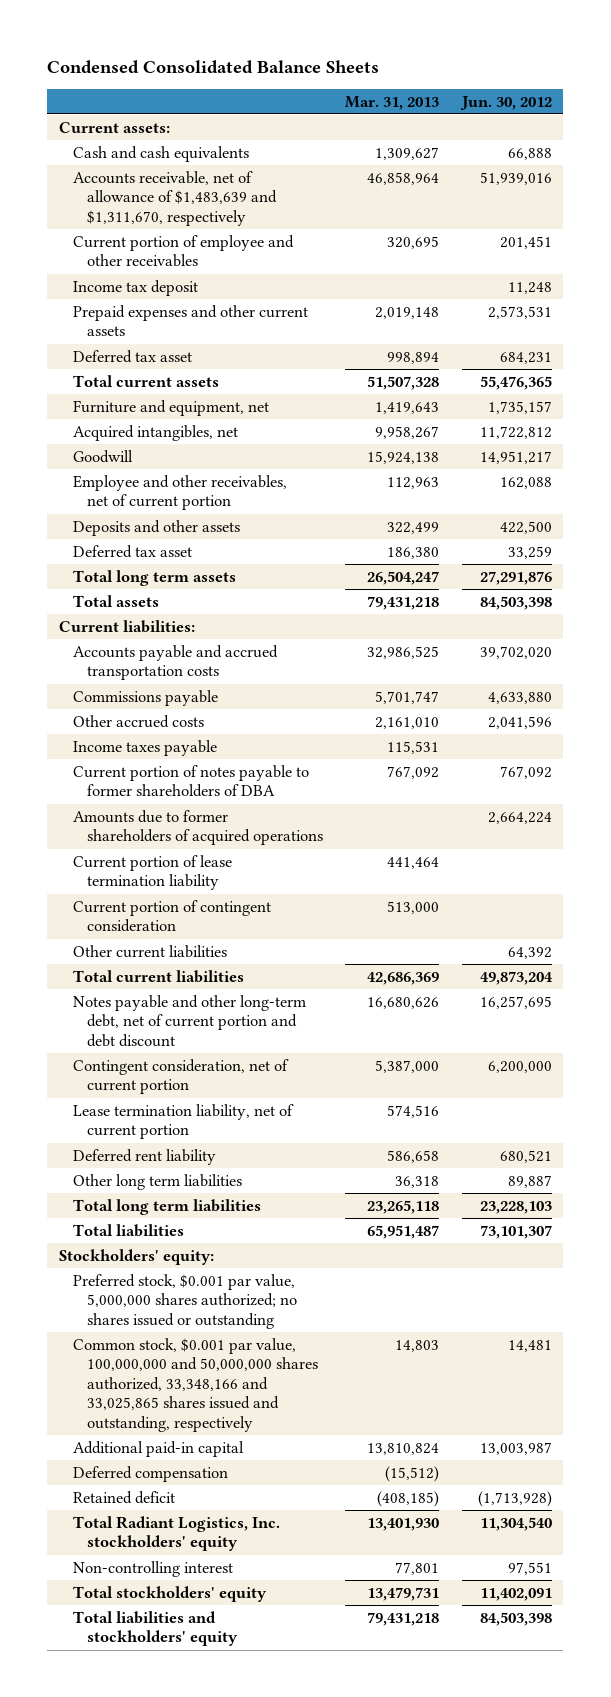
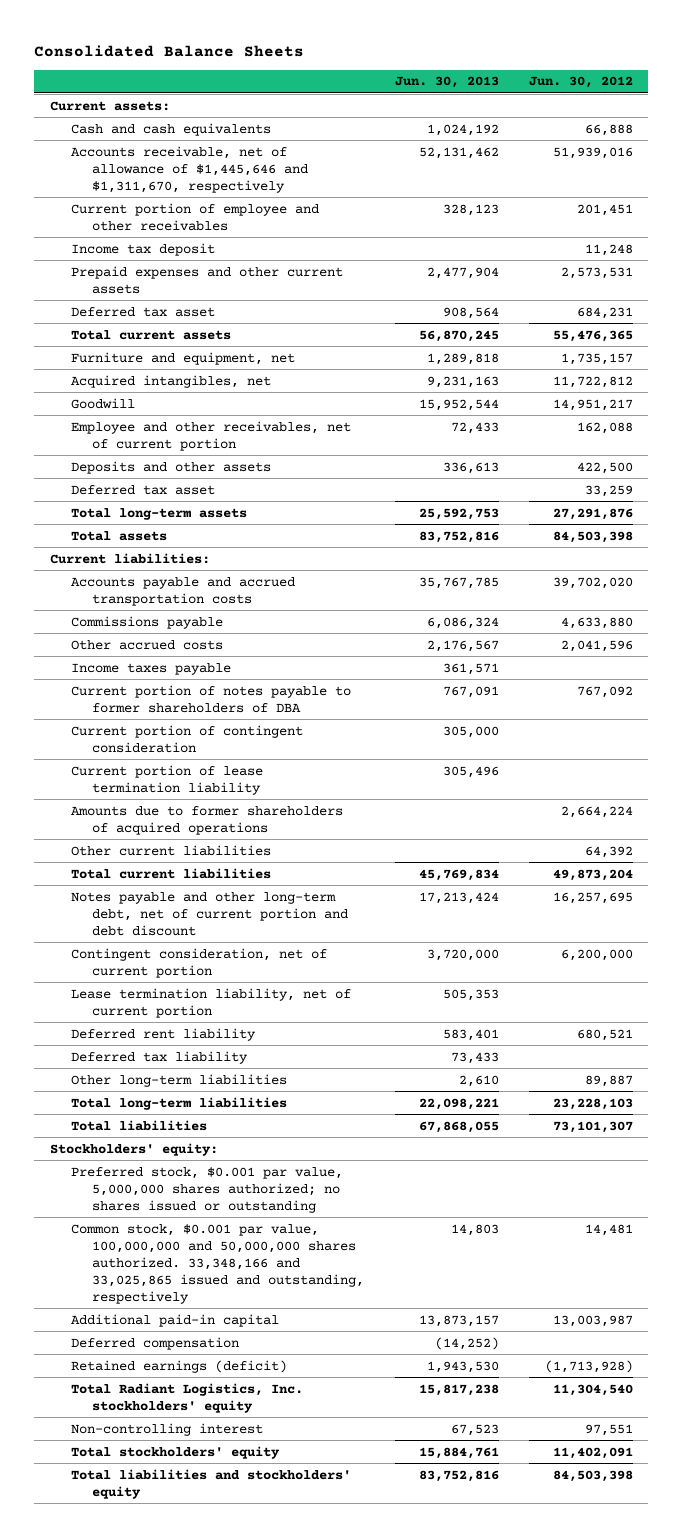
- Condensed Consolidated Balance Sheets
+ Consolidated Balance Sheets
- | Mar. 31, 2013 | Jun. 30, 2012
+ | Jun. 30, 2013 | Jun. 30, 2012
- Accounts receivable, net of allowance of $1,483,639 and $1,311,670, respectively | 46,858,964 | 51,939,016
+ Accounts receivable, net of allowance of $1,445,646 and $1,311,670, respectively | 52,131,462 | 51,939,016
- Total long term assets | 26,504,247 | 27,291,876
+ Total long-term assets | 25,592,753 | 27,291,876
moved down: Current portion of lease termination liability | 305,496 |
moved down: Amounts due to former shareholders of acquired operations | | 2,664,224
- Other long term liabilities | 36,318 | 89,887
- Total long term liabilities | 23,265,118 | 23,228,103
+ Deferred tax liability | 73,433 |
+ Other long-term liabilities | 2,610 | 89,887
+ Total long-term liabilities | 22,098,221 | 23,228,103
- Common stock, $0.001 par value, 100,000,000 and 50,000,000 shares authorized, 33,348,166 and 33,025,865 shares issued and outstanding, respectively | 14,803 | 14,481
+ Common stock, $0.001 par value, 100,000,000 and 50,000,000 shares authorized. 33,348,166 and 33,025,865 issued and outstanding, respectively | 14,803 | 14,481
- Retained deficit | (408,185) | (1,713,928)
+ Retained earnings (deficit) | 1,943,530 | (1,713,928)

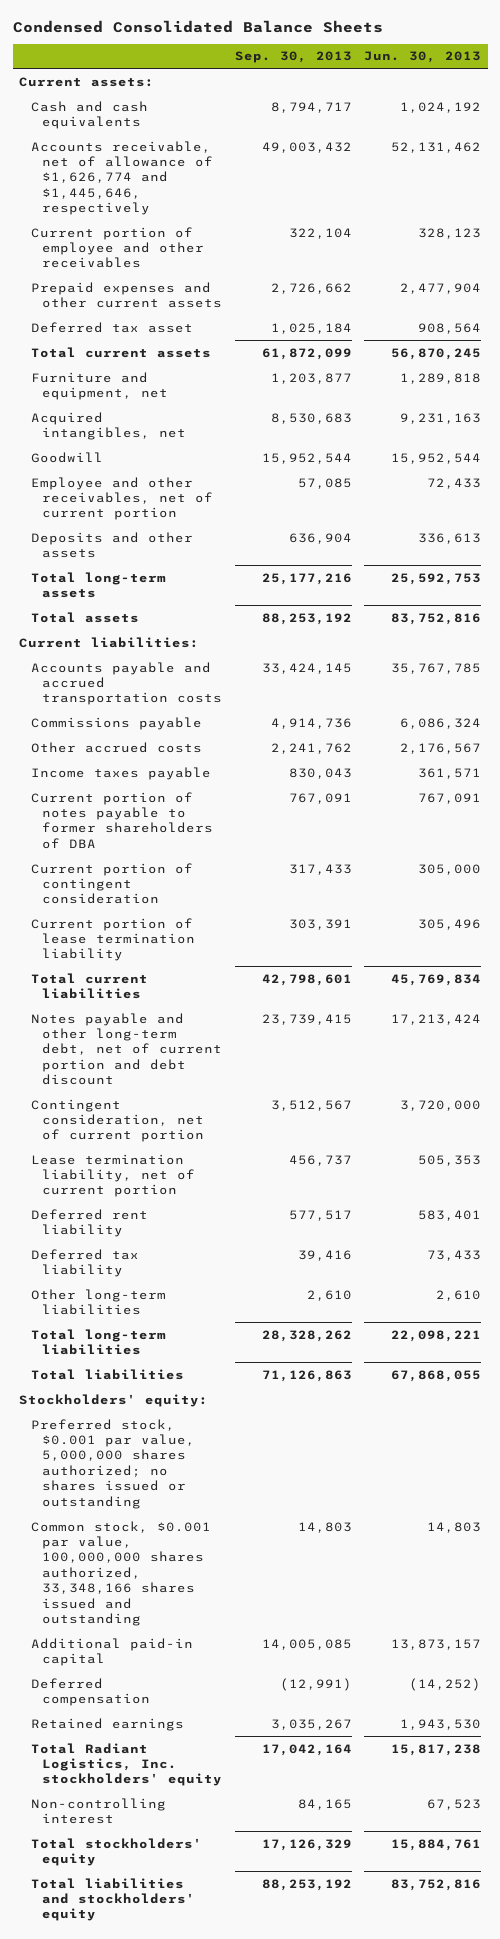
- Consolidated Balance Sheets
+ Condensed Consolidated Balance Sheets
- | Jun. 30, 2013 | Jun. 30, 2012
+ | Sep. 30, 2013 | Jun. 30, 2013
- Accounts receivable, net of allowance of $1,445,646 and $1,311,670, respectively | 52,131,462 | 51,939,016
+ Accounts receivable, net of allowance of $1,626,774 and $1,445,646, respectively | 49,003,432 | 52,131,462
- Income tax deposit | | 11,248
- Deferred tax asset | | 33,259
- Amounts due to former shareholders of acquired operations | | 2,664,224
- Other current liabilities | | 64,392
- Common stock, $0.001 par value, 100,000,000 and 50,000,000 shares authorized. 33,348,166 and 33,025,865 issued and outstanding, respectively | 14,803 | 14,481
+ Common stock, $0.001 par value, 100,000,000 shares authorized, 33,348,166 shares issued and outstanding | 14,803 | 14,803
- Retained earnings (deficit) | 1,943,530 | (1,713,928)
+ Retained earnings | 3,035,267 | 1,943,530

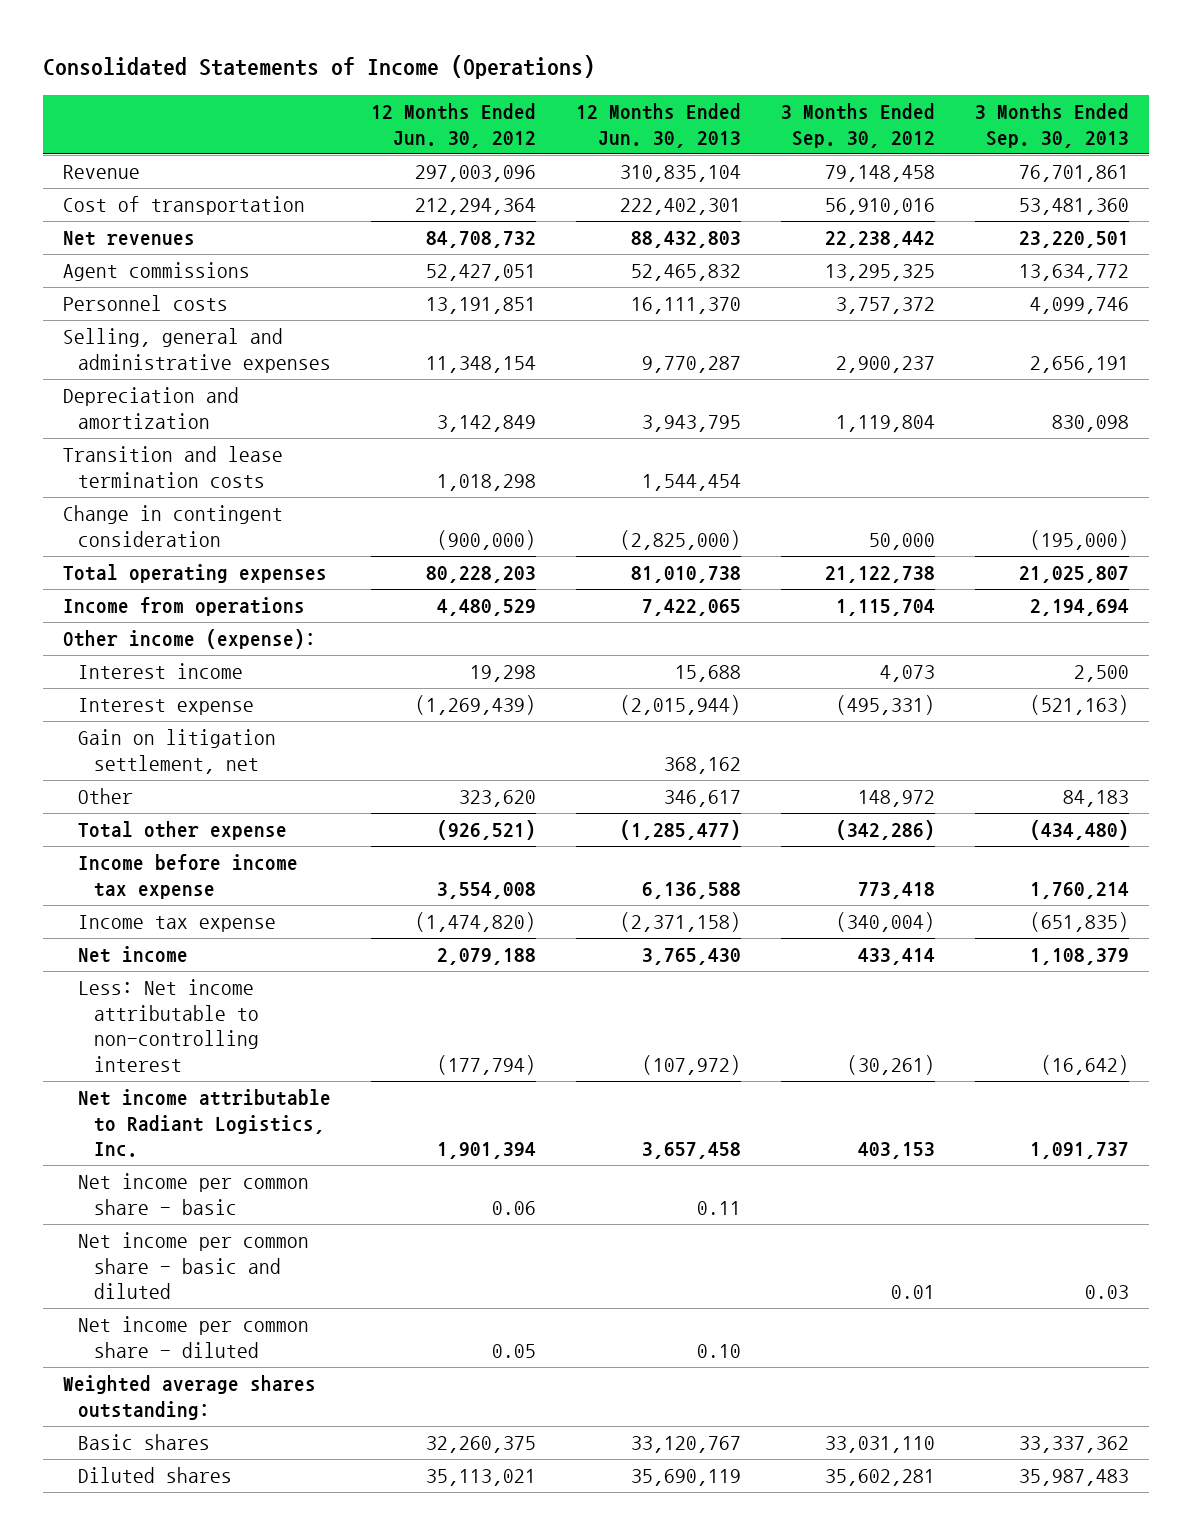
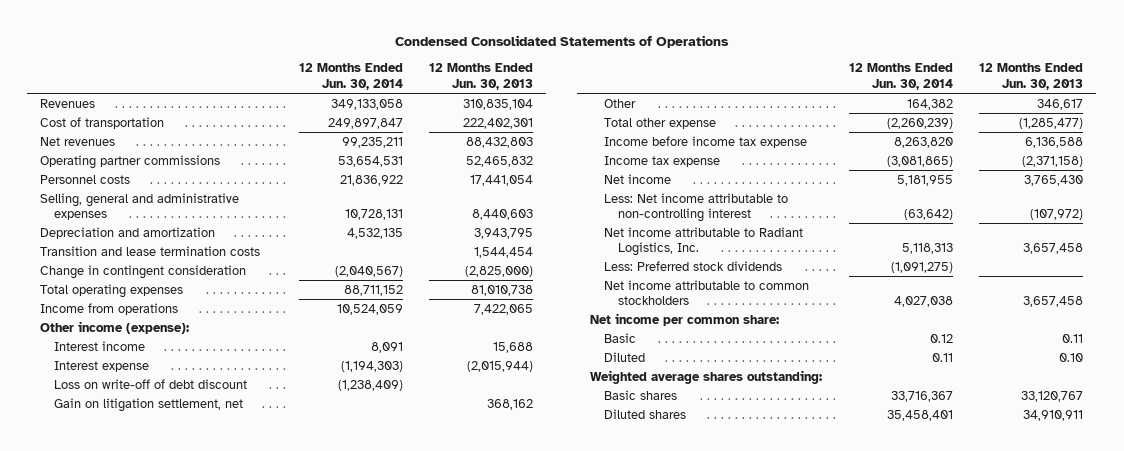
- Consolidated Statements of Income (Operations)
+ Condensed Consolidated Statements of Operations
- | 12 Months Ended Jun. 30, 2012 | 12 Months Ended Jun. 30, 2013 | 3 Months Ended Sep. 30, 2012 | 3 Months Ended Sep. 30, 2013
+ | 12 Months Ended Jun. 30, 2014 | 12 Months Ended Jun. 30, 2013
- Revenue | 297,003,096 | 310,835,104 | 79,148,458 | 76,701,861
+ Revenues | 349,133,058 | 310,835,104
- Agent commissions | 52,427,051 | 52,465,832 | 13,295,325 | 13,634,772
- Personnel costs | 13,191,851 | 16,111,370 | 3,757,372 | 4,099,746
- Selling, general and administrative expenses | 11,348,154 | 9,770,287 | 2,900,237 | 2,656,191
+ Operating partner commissions | 53,654,531 | 52,465,832
+ Personnel costs | 21,836,922 | 17,441,054
+ Selling, general and administrative expenses | 10,728,131 | 8,440,603
+ Loss on write-off of debt discount | (1,238,409) |
- Net income per common share - basic | 0.06 | 0.11 | |
- Net income per common share - basic and diluted | | | 0.01 | 0.03
- Net income per common share - diluted | 0.05 | 0.10 | |
+ Less: Preferred stock dividends | (1,091,275) |
+ Net income attributable to common stockholders | 4,027,038 | 3,657,458
+ Net income per common share:
+ Basic | 0.12 | 0.11
+ Diluted | 0.11 | 0.10
- Diluted shares | 35,113,021 | 35,690,119 | 35,602,281 | 35,987,483
+ Diluted shares | 35,458,401 | 34,910,911

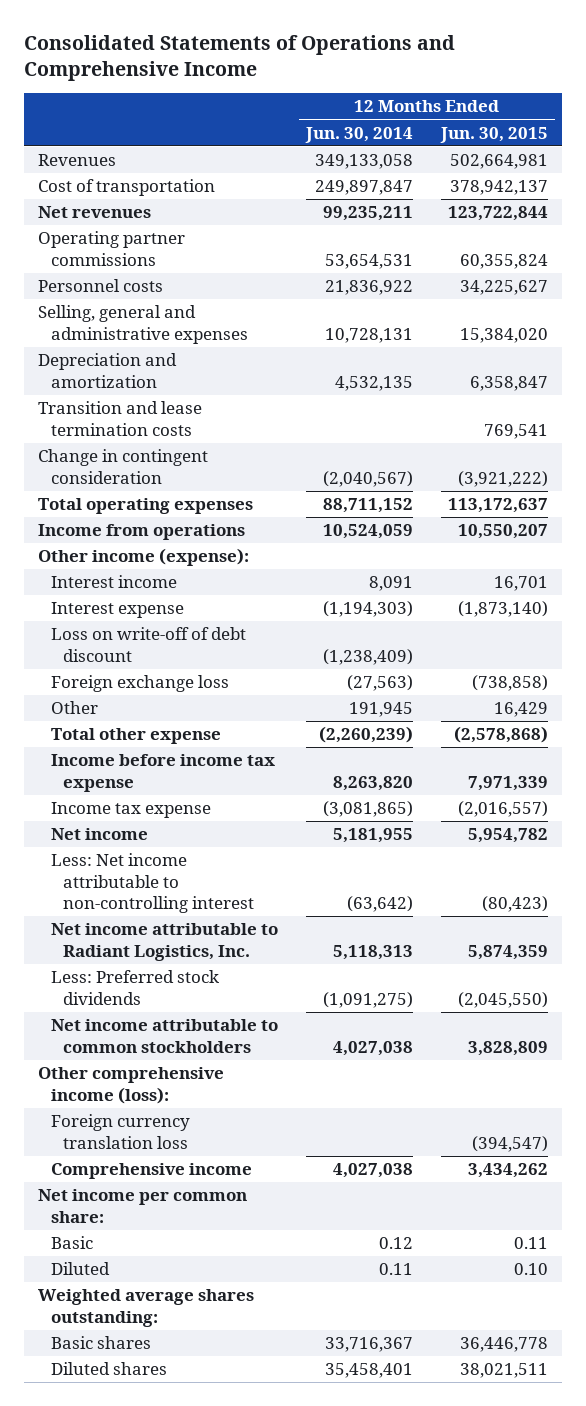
- Condensed Consolidated Statements of Operations
+ Consolidated Statements of Operations and Comprehensive Income
- | 12 Months Ended Jun. 30, 2014 | 12 Months Ended Jun. 30, 2013
+ | 12 Months Ended Jun. 30, 2014 | 12 Months Ended Jun. 30, 2015
- Gain on litigation settlement, net | | 368,162
- Other | 164,382 | 346,617
+ Foreign exchange loss | (27,563) | (738,858)
+ Other | 191,945 | 16,429
+ Other comprehensive income (loss):
+ Foreign currency translation loss | | (394,547)
+ Comprehensive income | 4,027,038 | 3,434,262

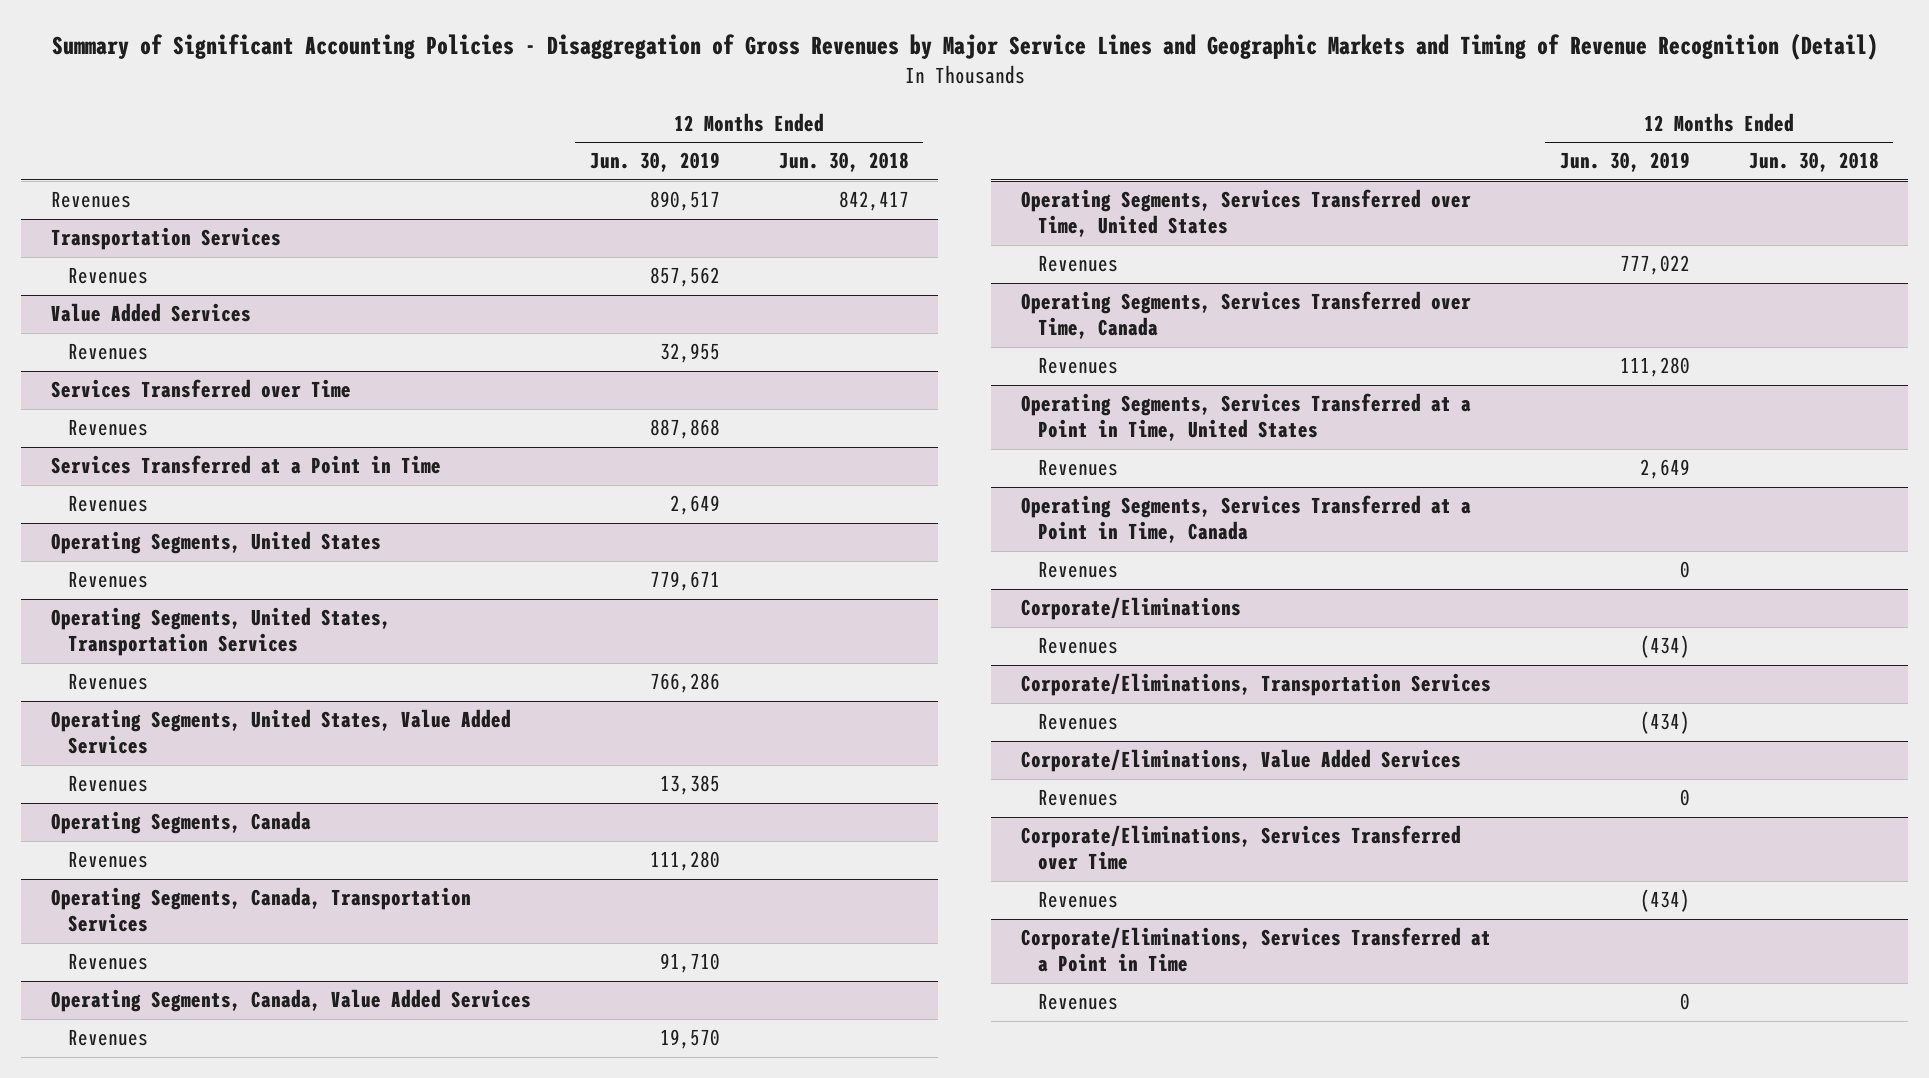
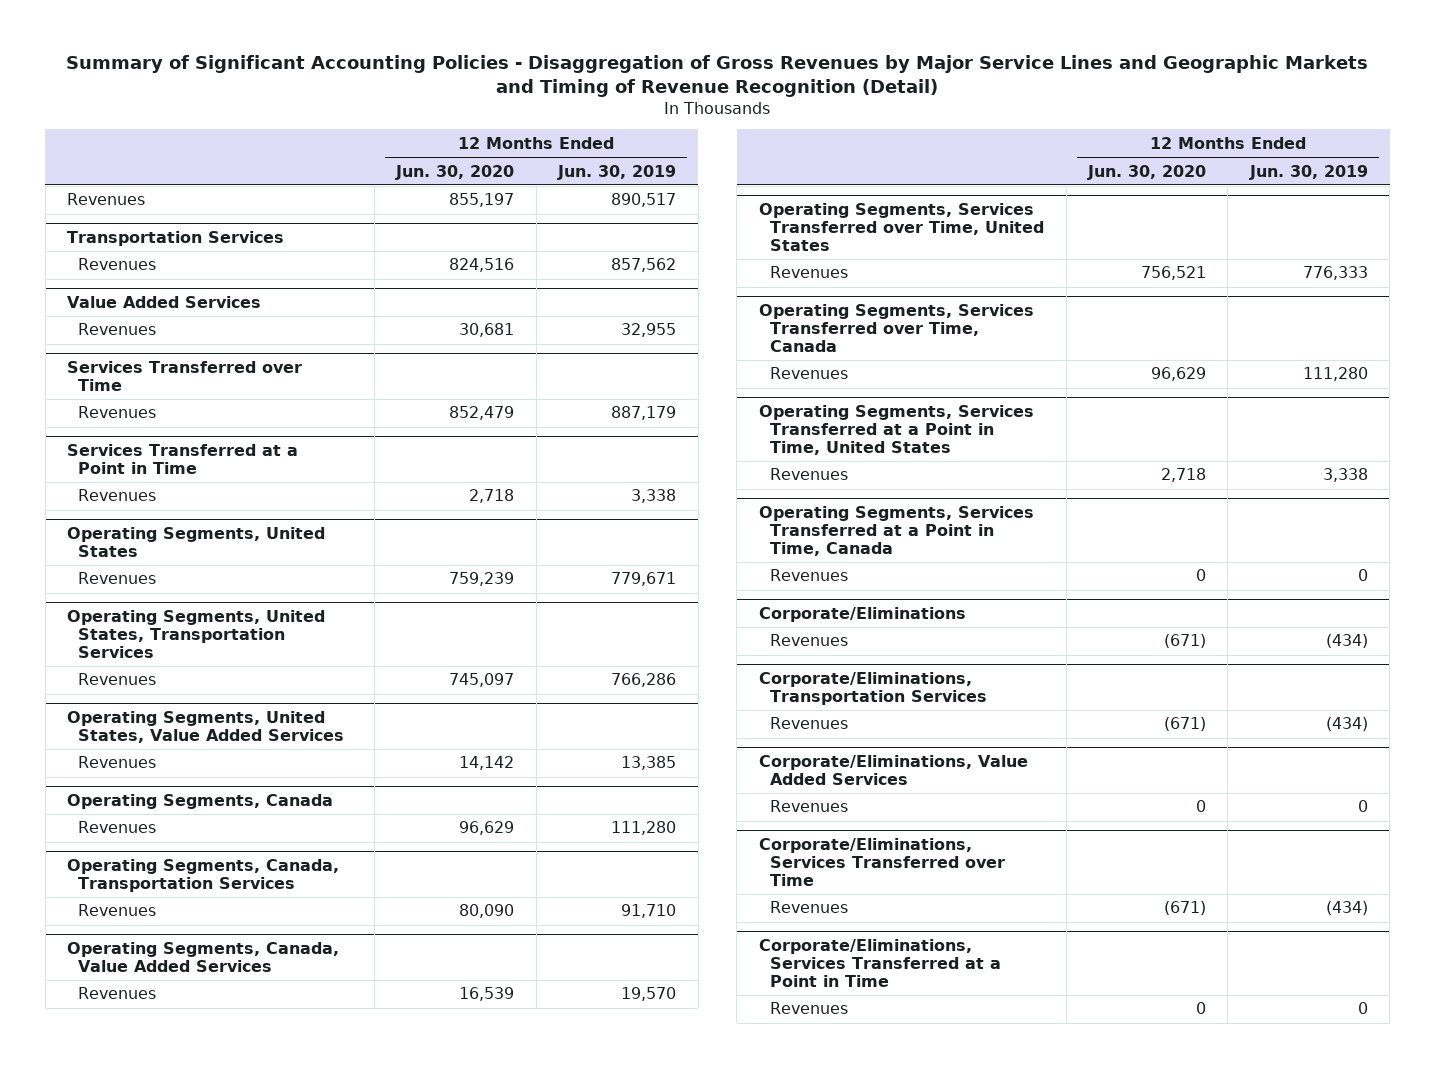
- | 12 Months Ended Jun. 30, 2019 | 12 Months Ended Jun. 30, 2018
+ | 12 Months Ended Jun. 30, 2020 | 12 Months Ended Jun. 30, 2019
@ Services Transferred over Time
- Revenues | 887,868 |
+ Revenues | 852,479 | 887,179
@ Services Transferred at a Point in Time
- Revenues | 2,649 |
+ Revenues | 2,718 | 3,338
@ Operating Segments, Services Transferred over Time, United States
- Revenues | 777,022 |
+ Revenues | 756,521 | 776,333
@ Operating Segments, Services Transferred at a Point in Time, United States
- Revenues | 2,649 |
+ Revenues | 2,718 | 3,338

